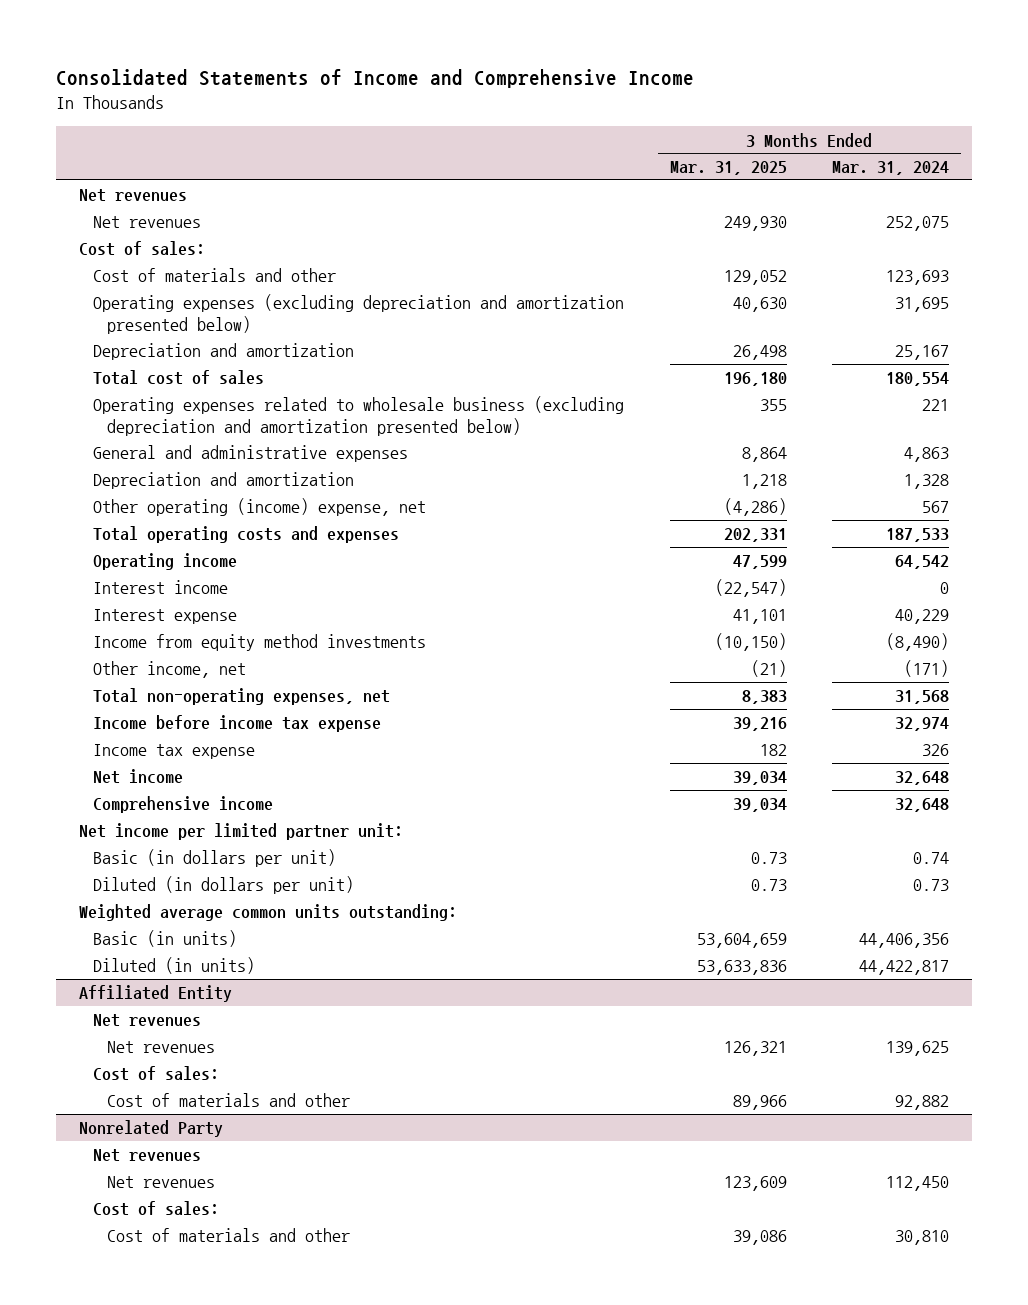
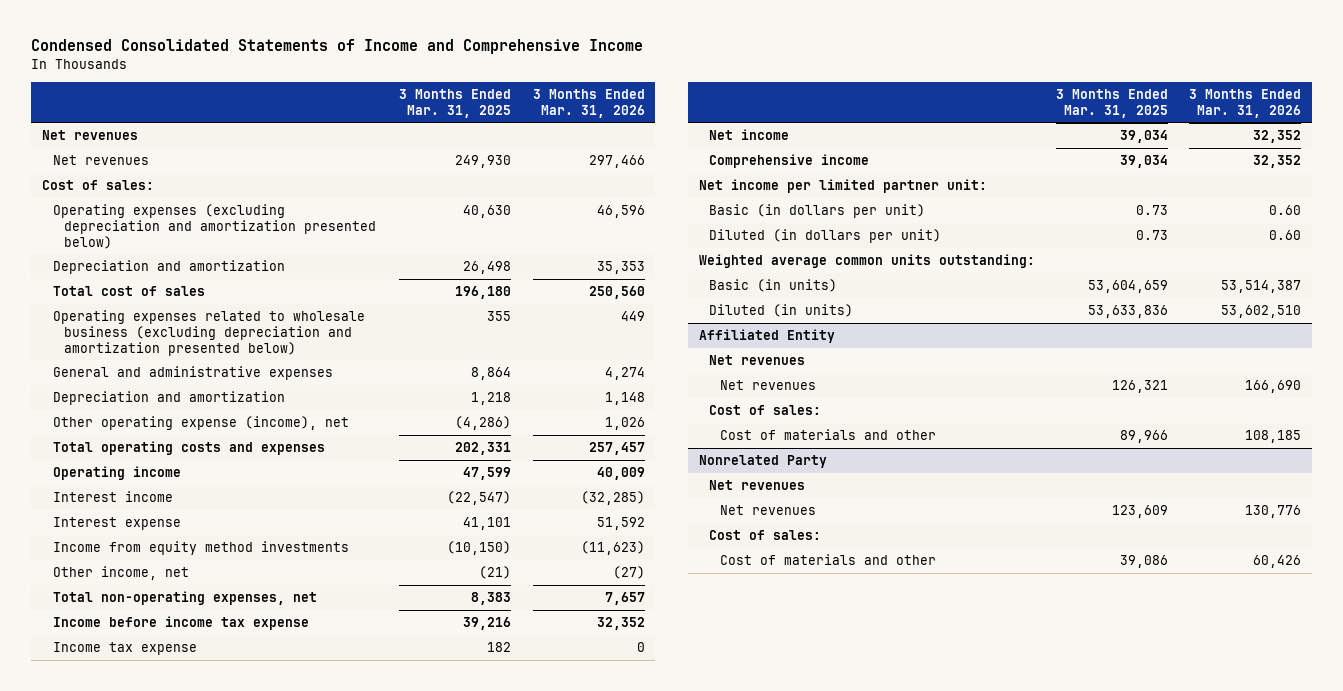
- Consolidated Statements of Income and Comprehensive Income
+ Condensed Consolidated Statements of Income and Comprehensive Income
- | 3 Months Ended Mar. 31, 2025 | 3 Months Ended Mar. 31, 2024
+ | 3 Months Ended Mar. 31, 2025 | 3 Months Ended Mar. 31, 2026
- Cost of materials and other | 129,052 | 123,693
- Other operating (income) expense, net | (4,286) | 567
+ Other operating expense (income), net | (4,286) | 1,026

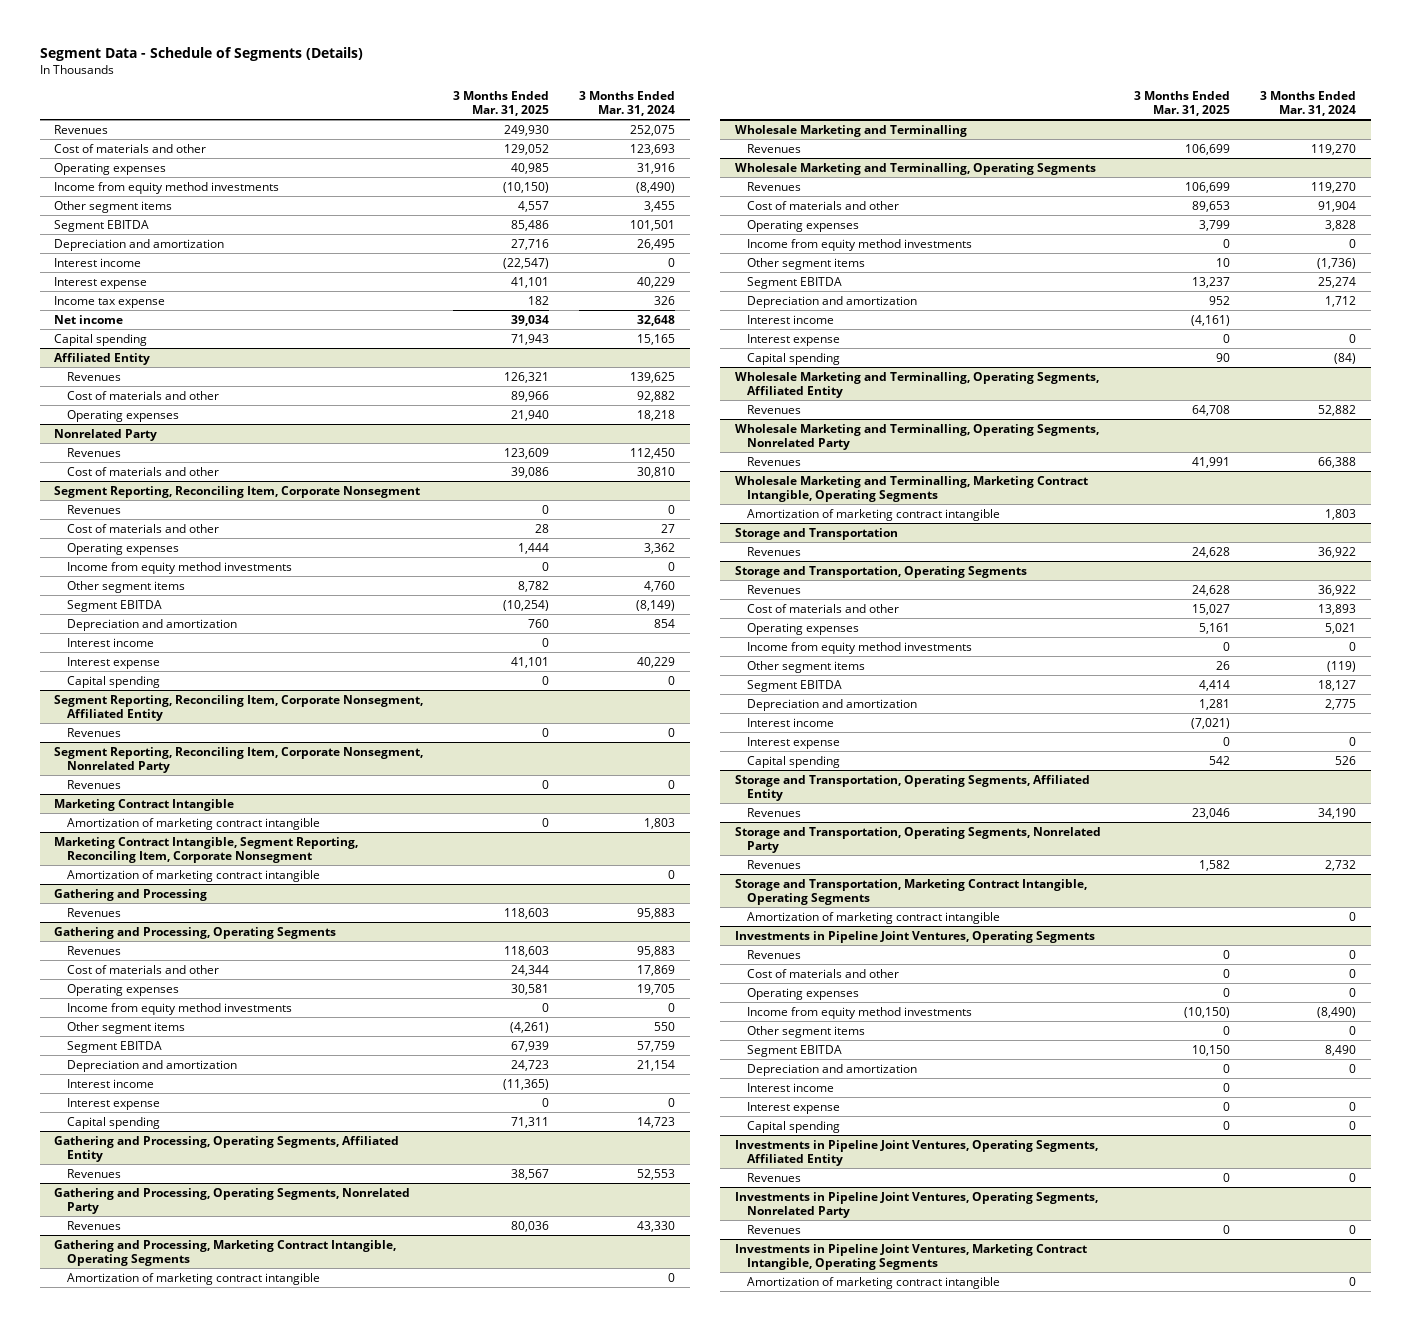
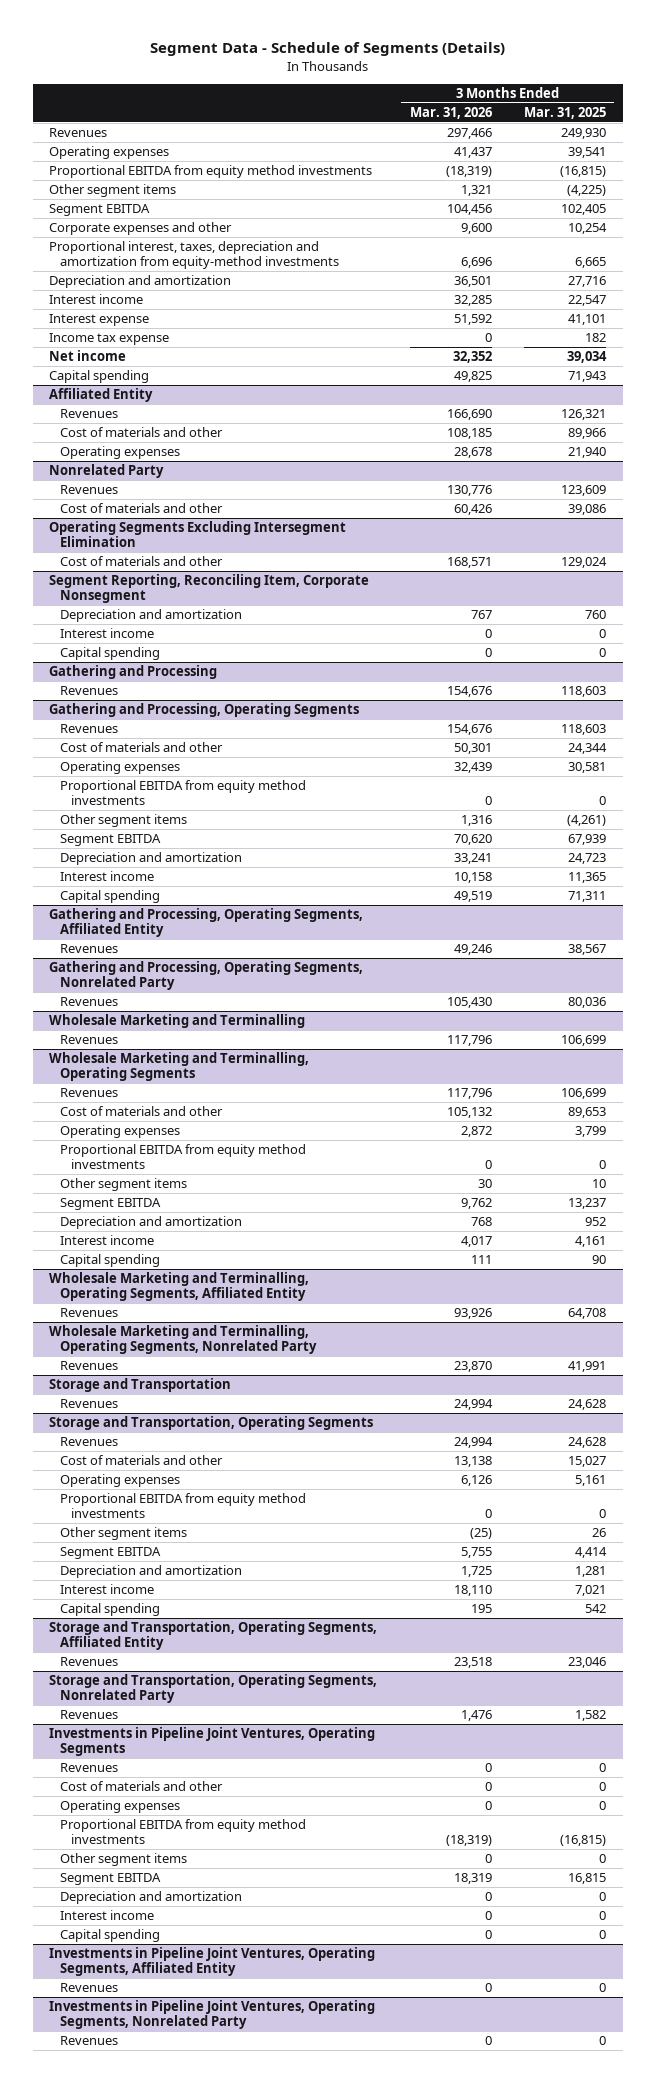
- | 3 Months Ended Mar. 31, 2025 | 3 Months Ended Mar. 31, 2024
+ | 3 Months Ended Mar. 31, 2026 | 3 Months Ended Mar. 31, 2025
- Cost of materials and other | 129,052 | 123,693
- Operating expenses | 40,985 | 31,916
- Income from equity method investments | (10,150) | (8,490)
- Other segment items | 4,557 | 3,455
- Segment EBITDA | 85,486 | 101,501
+ Operating expenses | 41,437 | 39,541
+ Proportional EBITDA from equity method investments | (18,319) | (16,815)
+ Other segment items | 1,321 | (4,225)
+ Segment EBITDA | 104,456 | 102,405
+ Corporate expenses and other | 9,600 | 10,254
+ Proportional interest, taxes, depreciation and amortization from equity-method investments | 6,696 | 6,665
- Interest income | (22,547) | 0
+ Interest income | 32,285 | 22,547
+ Operating Segments Excluding Intersegment Elimination
+ Cost of materials and other | 168,571 | 129,024
@ Segment Reporting, Reconciling Item, Corporate Nonsegment
- Revenues | 0 | 0
- Cost of materials and other | 28 | 27
- Operating expenses | 1,444 | 3,362
- Income from equity method investments | 0 | 0
- Other segment items | 8,782 | 4,760
- Segment EBITDA | (10,254) | (8,149)
- Interest expense | 41,101 | 40,229
- Segment Reporting, Reconciling Item, Corporate Nonsegment, Affiliated Entity
- Revenues | 0 | 0
- Segment Reporting, Reconciling Item, Corporate Nonsegment, Nonrelated Party
- Revenues | 0 | 0
- Marketing Contract Intangible
- Amortization of marketing contract intangible | 0 | 1,803
- Marketing Contract Intangible, Segment Reporting, Reconciling Item, Corporate Nonsegment
- Amortization of marketing contract intangible | | 0
@ Gathering and Processing, Operating Segments
- Income from equity method investments | 0 | 0
+ Proportional EBITDA from equity method investments | 0 | 0
- Interest income | (11,365) |
- Interest expense | 0 | 0
+ Interest income | 10,158 | 11,365
- Gathering and Processing, Marketing Contract Intangible, Operating Segments
- Amortization of marketing contract intangible | | 0
@ Wholesale Marketing and Terminalling, Operating Segments
- Income from equity method investments | 0 | 0
+ Proportional EBITDA from equity method investments | 0 | 0
- Interest income | (4,161) |
- Interest expense | 0 | 0
+ Interest income | 4,017 | 4,161
- Wholesale Marketing and Terminalling, Marketing Contract Intangible, Operating Segments
- Amortization of marketing contract intangible | | 1,803
@ Storage and Transportation, Operating Segments
- Income from equity method investments | 0 | 0
+ Proportional EBITDA from equity method investments | 0 | 0
- Interest income | (7,021) |
- Interest expense | 0 | 0
+ Interest income | 18,110 | 7,021
- Storage and Transportation, Marketing Contract Intangible, Operating Segments
- Amortization of marketing contract intangible | | 0
@ Investments in Pipeline Joint Ventures, Operating Segments
- Income from equity method investments | (10,150) | (8,490)
+ Proportional EBITDA from equity method investments | (18,319) | (16,815)
- Segment EBITDA | 10,150 | 8,490
+ Segment EBITDA | 18,319 | 16,815
- Interest expense | 0 | 0
- Investments in Pipeline Joint Ventures, Marketing Contract Intangible, Operating Segments
- Amortization of marketing contract intangible | | 0

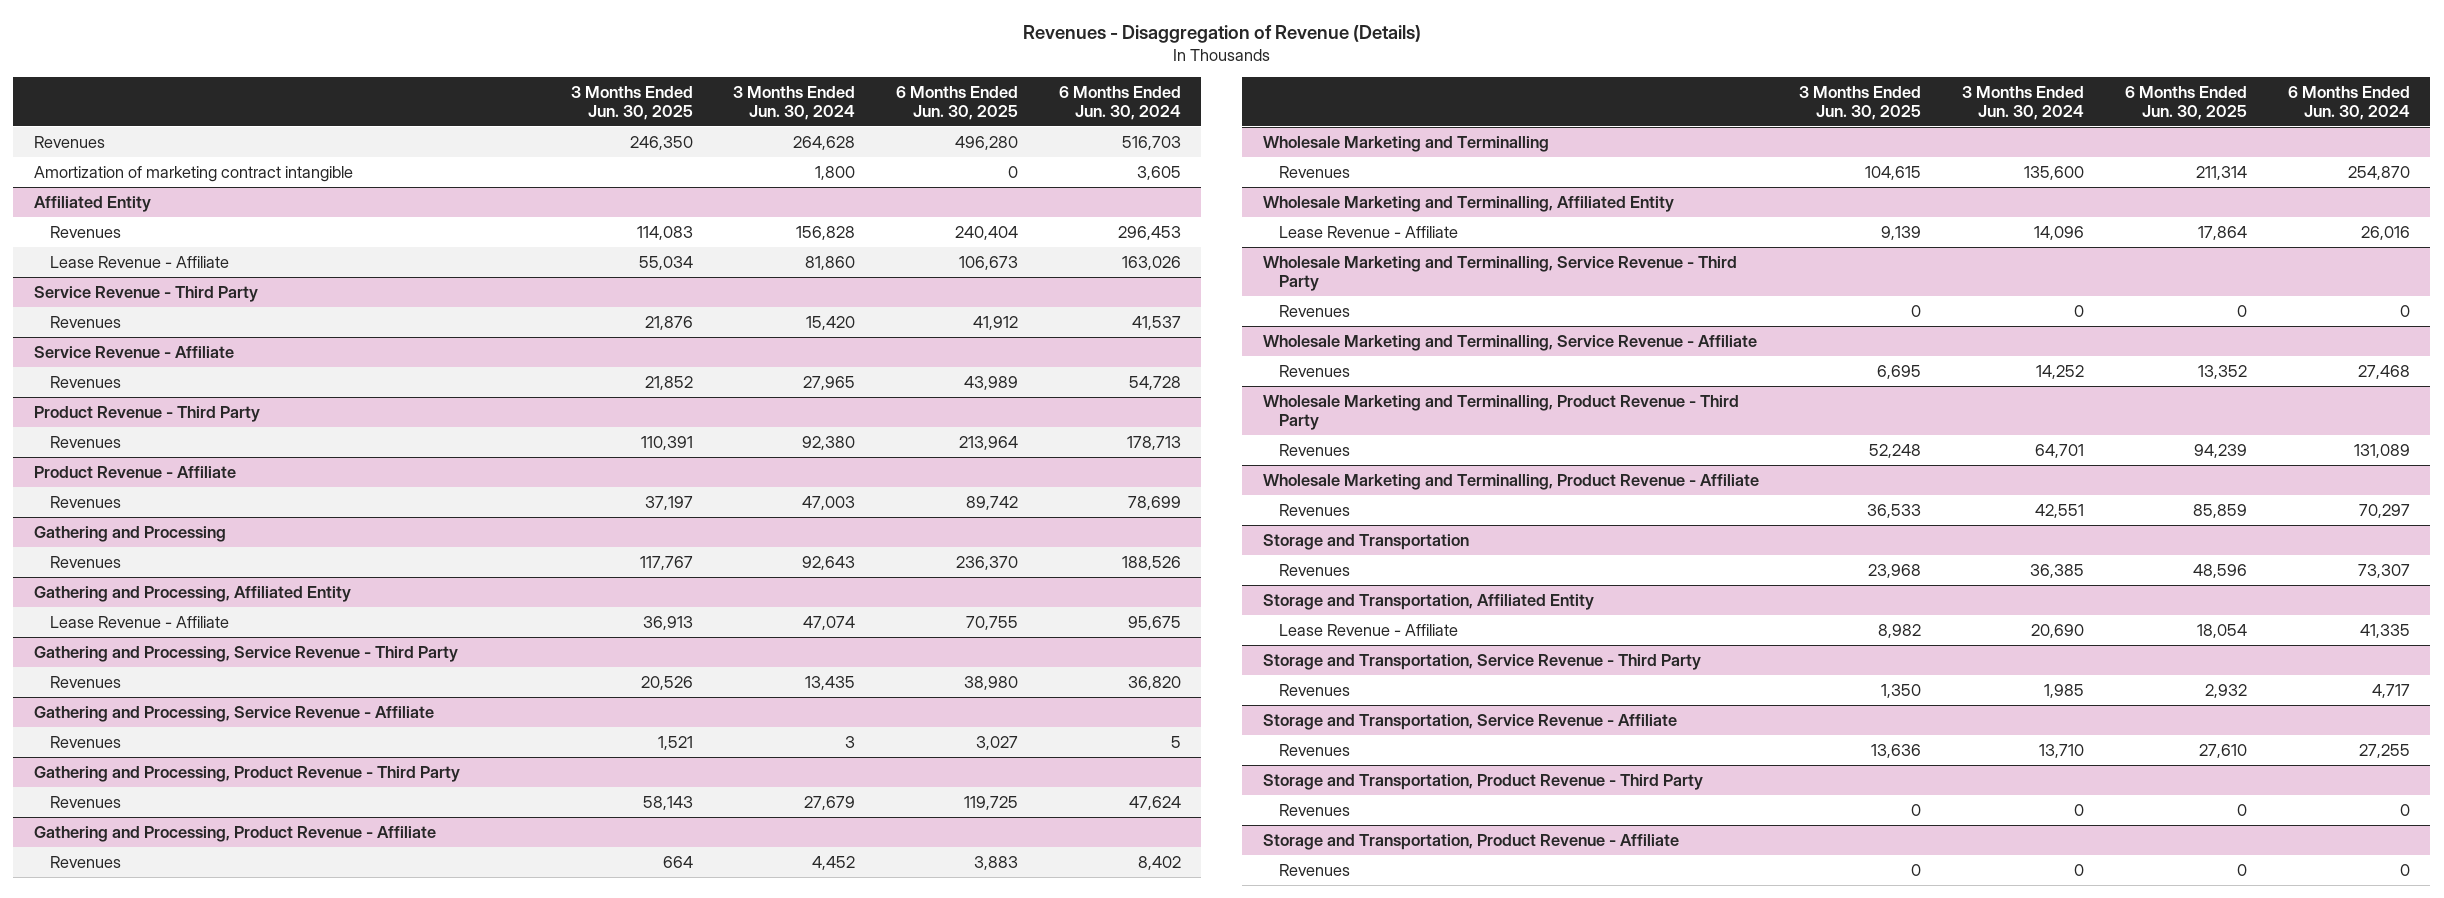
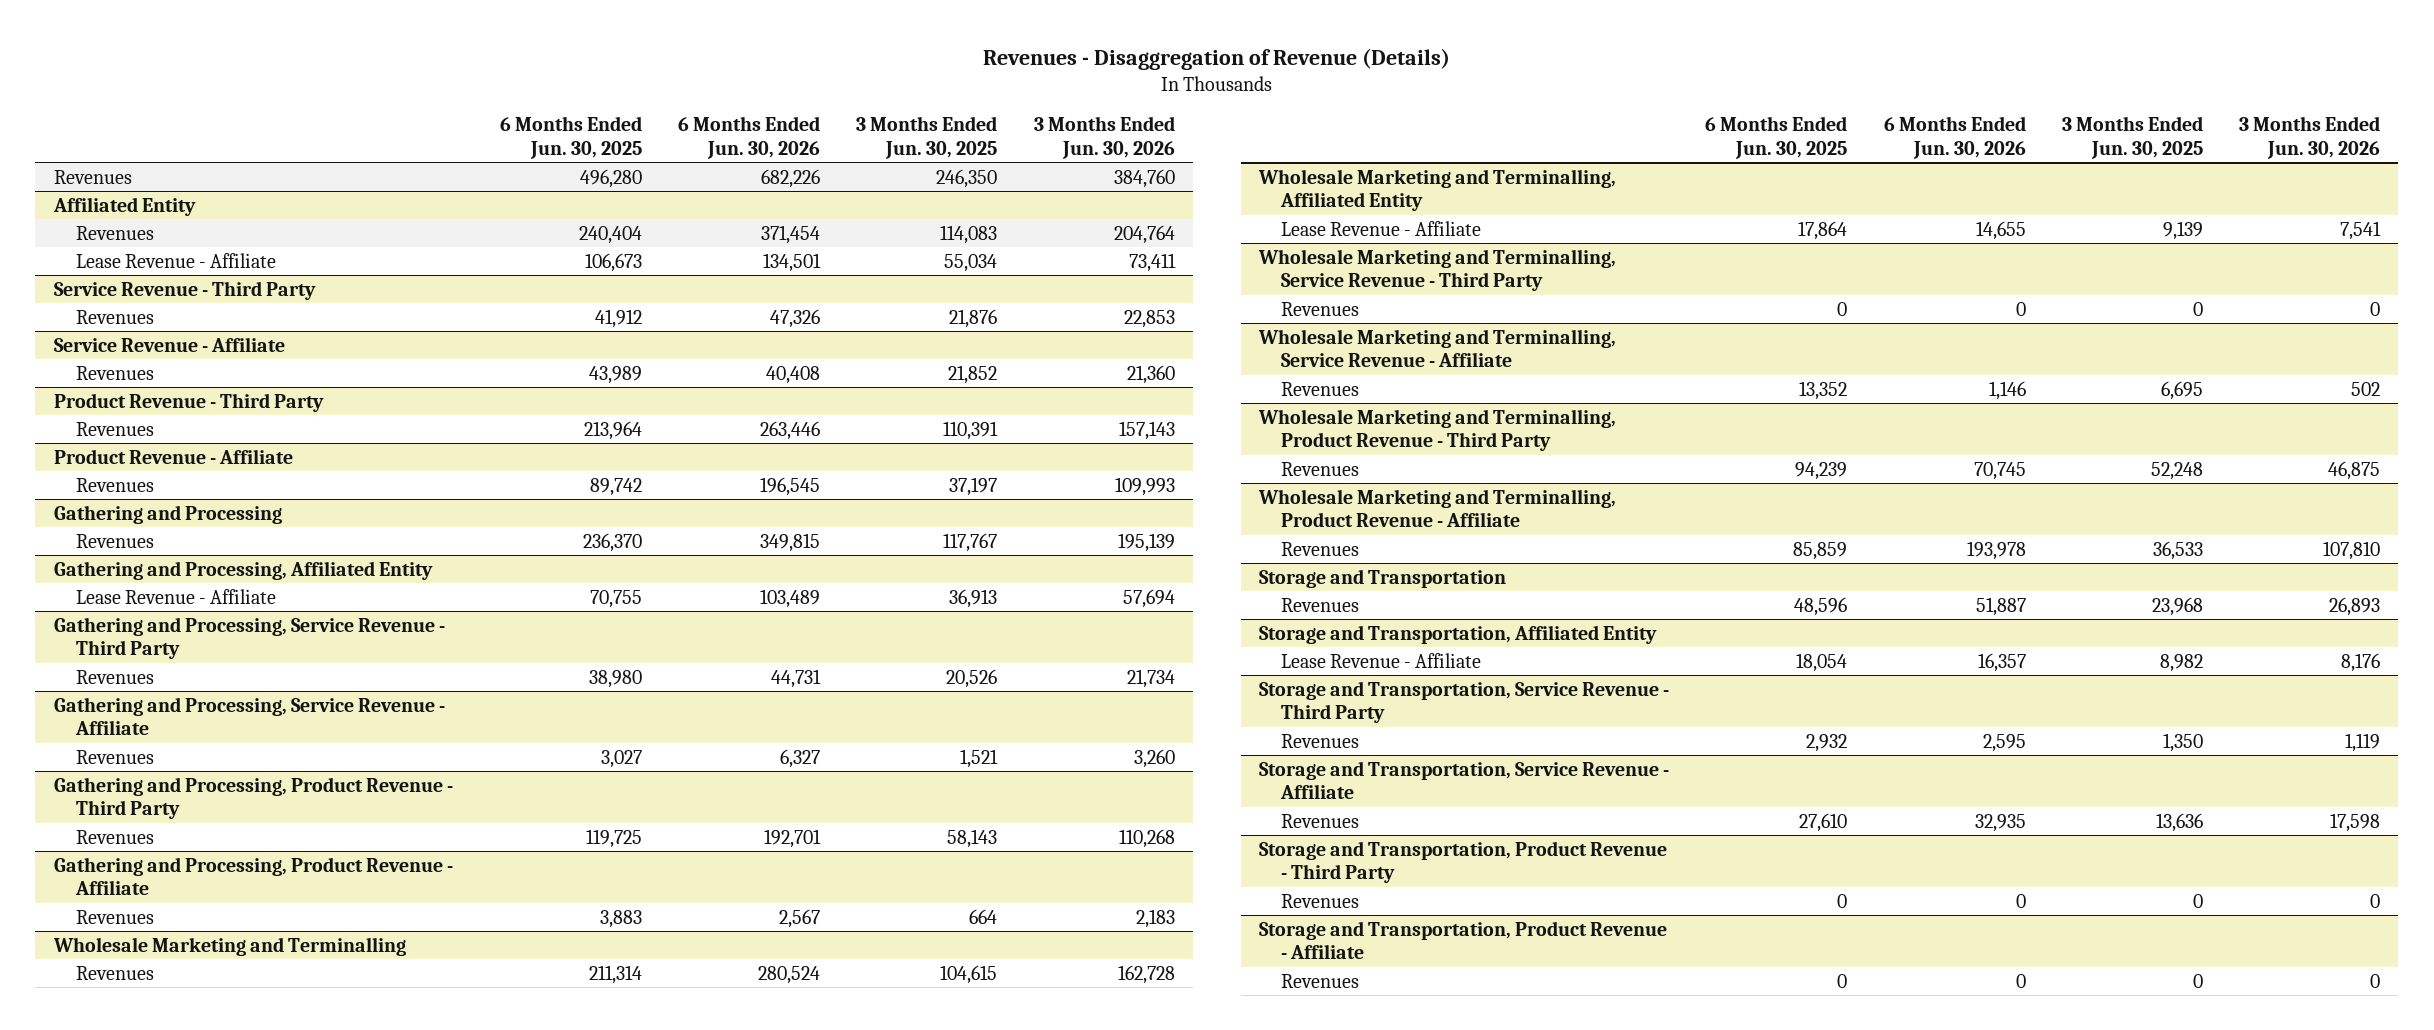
- | 3 Months Ended Jun. 30, 2025 | 3 Months Ended Jun. 30, 2024 | 6 Months Ended Jun. 30, 2025 | 6 Months Ended Jun. 30, 2024
+ | 6 Months Ended Jun. 30, 2025 | 6 Months Ended Jun. 30, 2026 | 3 Months Ended Jun. 30, 2025 | 3 Months Ended Jun. 30, 2026
- Amortization of marketing contract intangible | | 1,800 | 0 | 3,605

